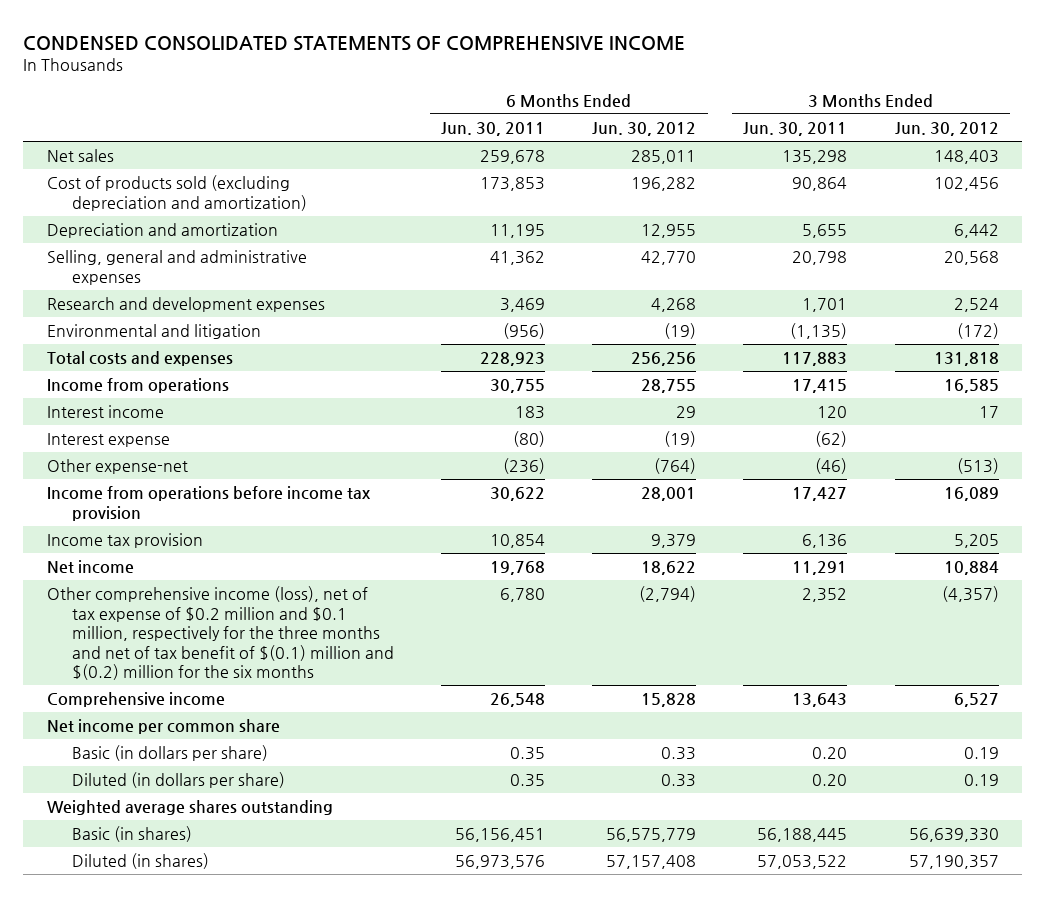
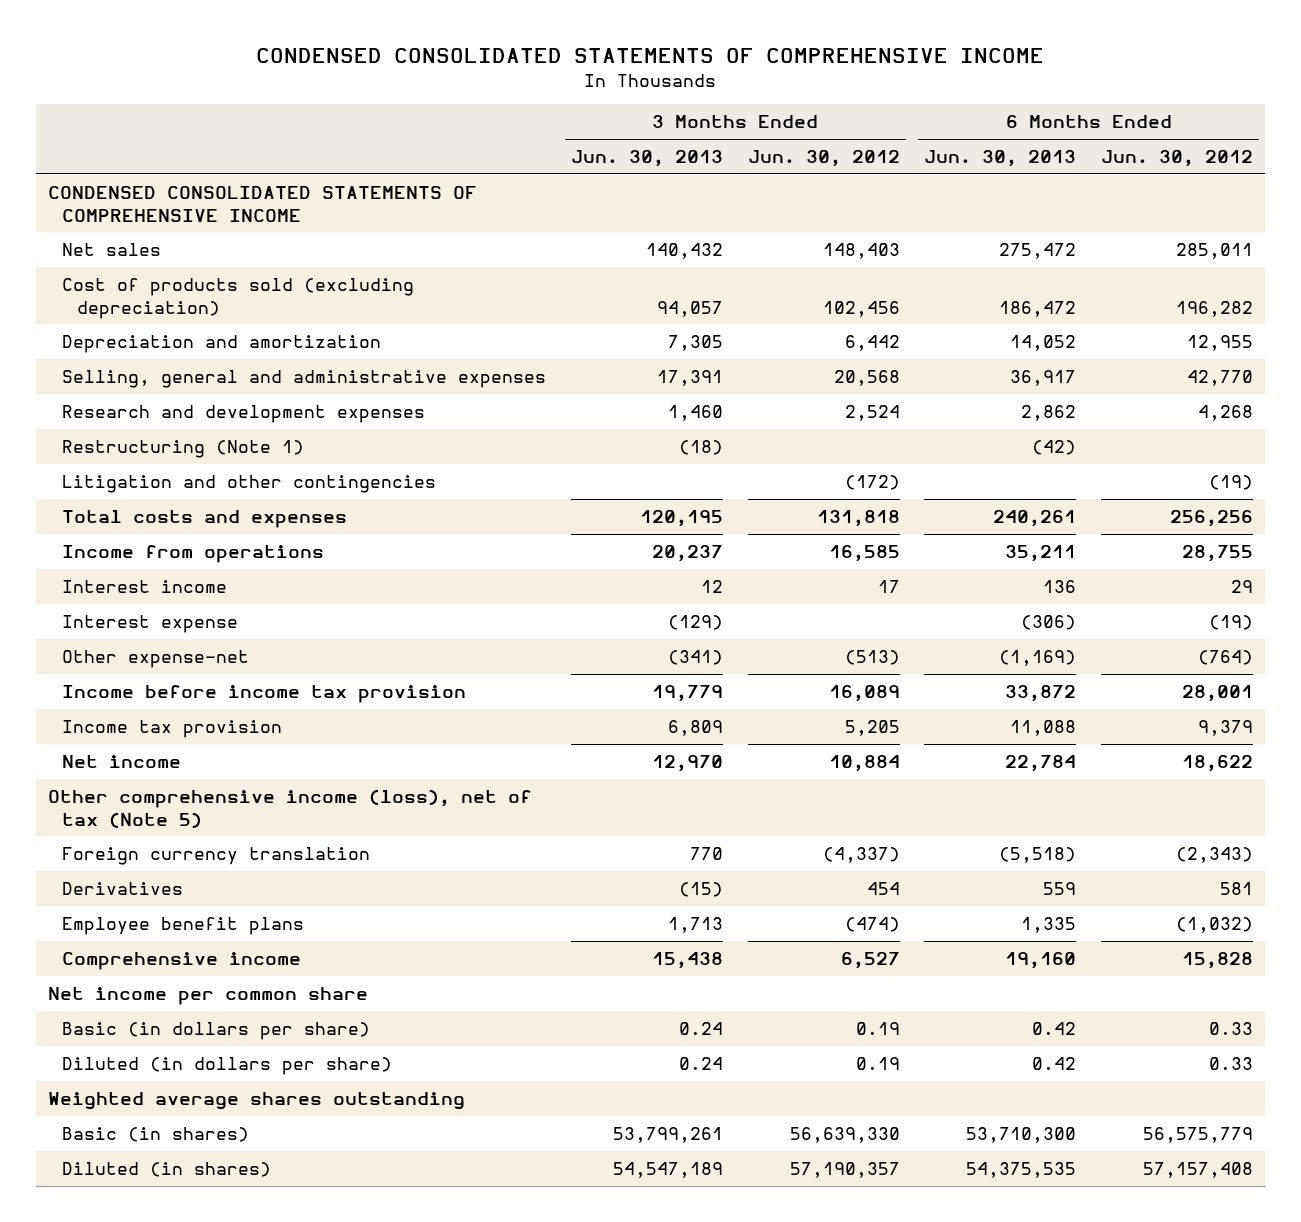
- | 6 Months Ended Jun. 30, 2011 | 6 Months Ended Jun. 30, 2012 | 3 Months Ended Jun. 30, 2011 | 3 Months Ended Jun. 30, 2012
+ | 3 Months Ended Jun. 30, 2013 | 3 Months Ended Jun. 30, 2012 | 6 Months Ended Jun. 30, 2013 | 6 Months Ended Jun. 30, 2012
+ CONDENSED CONSOLIDATED STATEMENTS OF COMPREHENSIVE INCOME
- Cost of products sold (excluding depreciation and amortization) | 173,853 | 196,282 | 90,864 | 102,456
+ Cost of products sold (excluding depreciation) | 94,057 | 102,456 | 186,472 | 196,282
- Environmental and litigation | (956) | (19) | (1,135) | (172)
+ Restructuring (Note 1) | (18) | | (42) |
+ Litigation and other contingencies | | (172) | | (19)
- Income from operations before income tax provision | 30,622 | 28,001 | 17,427 | 16,089
+ Income before income tax provision | 19,779 | 16,089 | 33,872 | 28,001
- Other comprehensive income (loss), net of tax expense of $0.2 million and $0.1 million, respectively for the three months and net of tax benefit of $(0.1) million and $(0.2) million for the six months | 6,780 | (2,794) | 2,352 | (4,357)
+ Other comprehensive income (loss), net of tax (Note 5)
+ Foreign currency translation | 770 | (4,337) | (5,518) | (2,343)
+ Derivatives | (15) | 454 | 559 | 581
+ Employee benefit plans | 1,713 | (474) | 1,335 | (1,032)

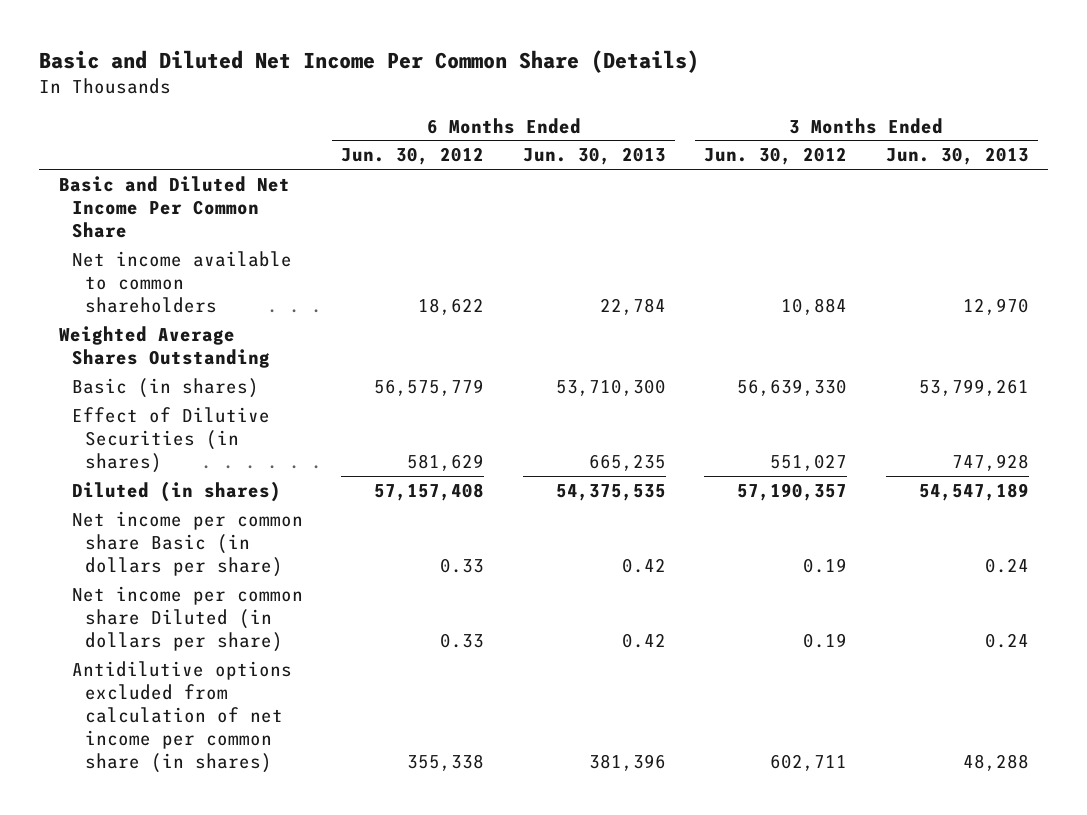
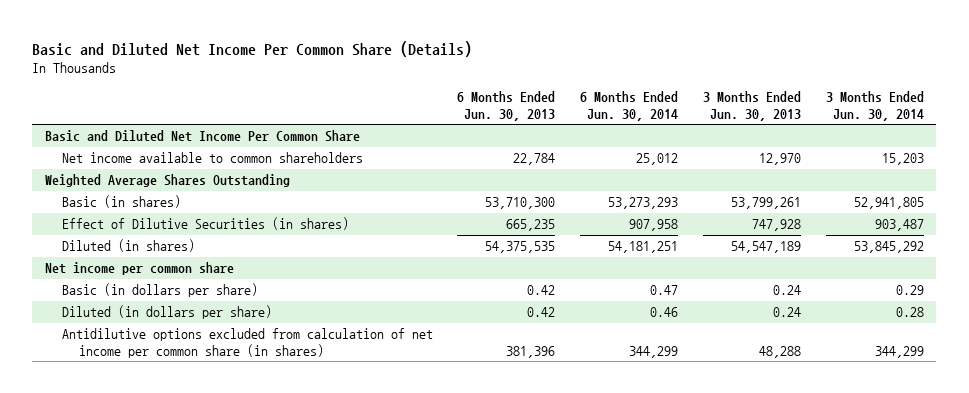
- | 6 Months Ended Jun. 30, 2012 | 6 Months Ended Jun. 30, 2013 | 3 Months Ended Jun. 30, 2012 | 3 Months Ended Jun. 30, 2013
+ | 6 Months Ended Jun. 30, 2013 | 6 Months Ended Jun. 30, 2014 | 3 Months Ended Jun. 30, 2013 | 3 Months Ended Jun. 30, 2014
- Net income per common share Basic (in dollars per share) | 0.33 | 0.42 | 0.19 | 0.24
- Net income per common share Diluted (in dollars per share) | 0.33 | 0.42 | 0.19 | 0.24
+ Net income per common share
+ Basic (in dollars per share) | 0.42 | 0.47 | 0.24 | 0.29
+ Diluted (in dollars per share) | 0.42 | 0.46 | 0.24 | 0.28

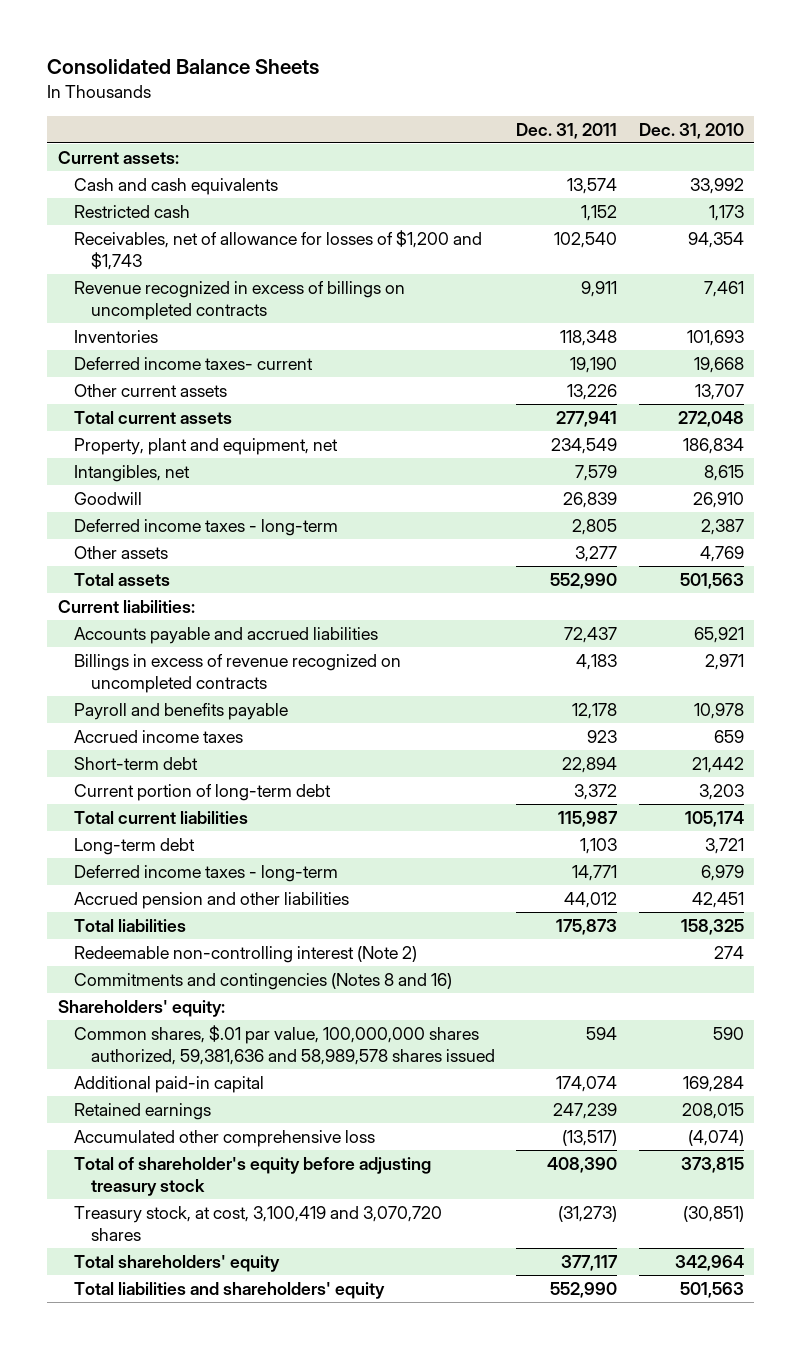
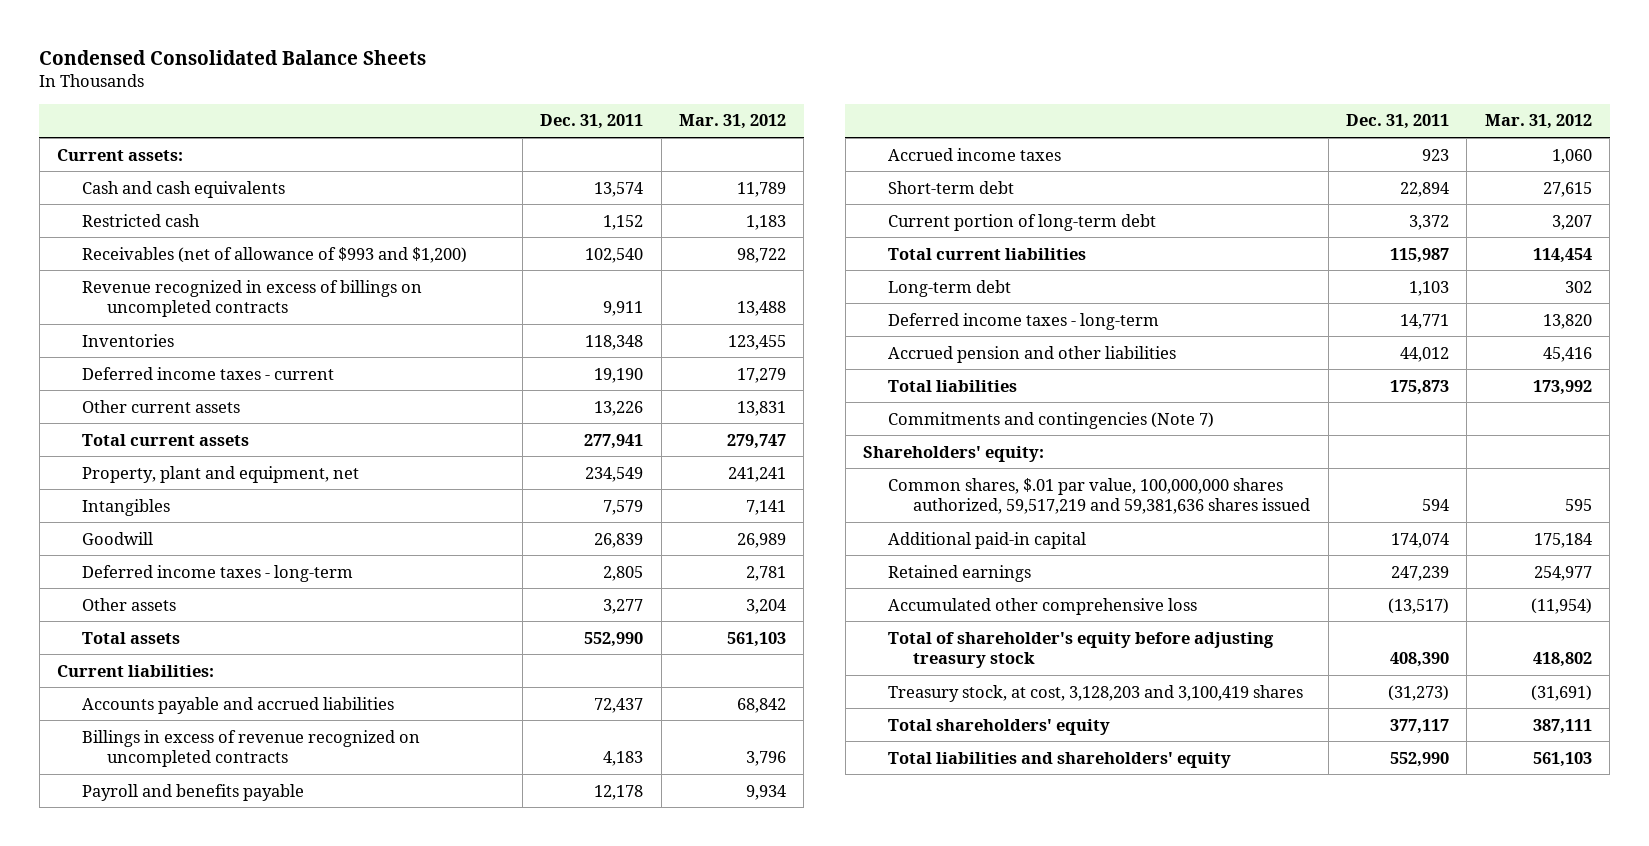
- Consolidated Balance Sheets
+ Condensed Consolidated Balance Sheets
- | Dec. 31, 2011 | Dec. 31, 2010
+ | Dec. 31, 2011 | Mar. 31, 2012
- Receivables, net of allowance for losses of $1,200 and $1,743 | 102,540 | 94,354
+ Receivables (net of allowance of $993 and $1,200) | 102,540 | 98,722
- Deferred income taxes- current | 19,190 | 19,668
+ Deferred income taxes - current | 19,190 | 17,279
- Intangibles, net | 7,579 | 8,615
+ Intangibles | 7,579 | 7,141
- Redeemable non-controlling interest (Note 2) | | 274
- Commitments and contingencies (Notes 8 and 16)
+ Commitments and contingencies (Note 7)
- Common shares, $.01 par value, 100,000,000 shares authorized, 59,381,636 and 58,989,578 shares issued | 594 | 590
+ Common shares, $.01 par value, 100,000,000 shares authorized, 59,517,219 and 59,381,636 shares issued | 594 | 595
- Treasury stock, at cost, 3,100,419 and 3,070,720 shares | (31,273) | (30,851)
+ Treasury stock, at cost, 3,128,203 and 3,100,419 shares | (31,273) | (31,691)

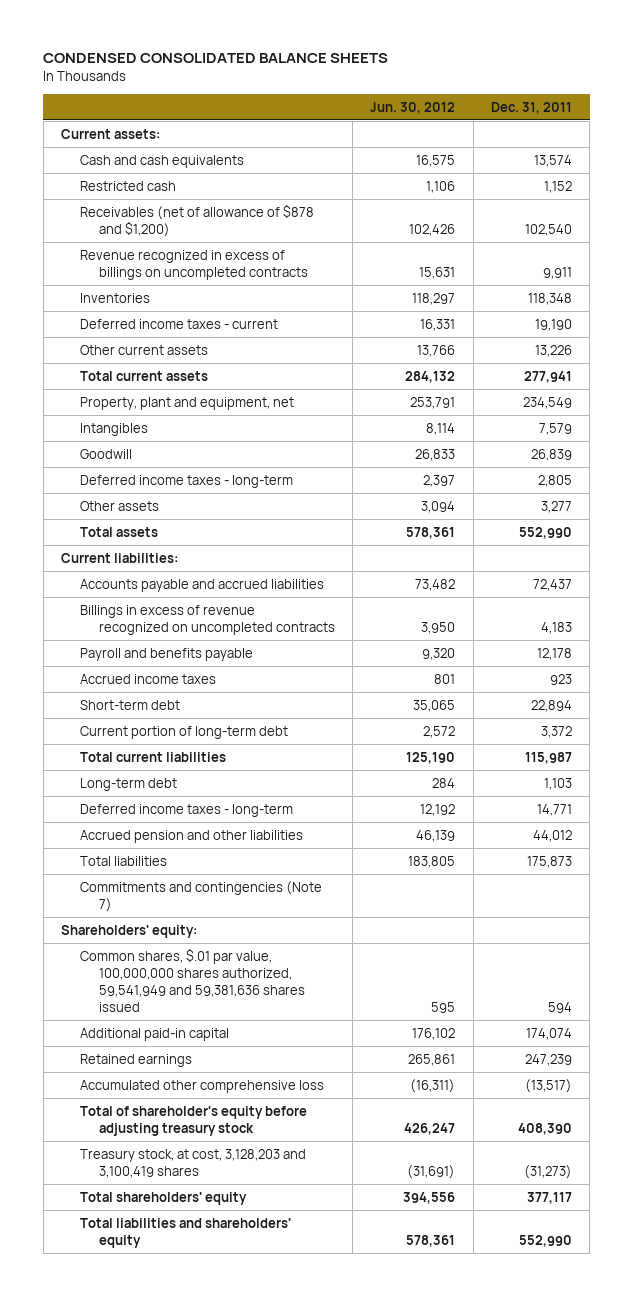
- Condensed Consolidated Balance Sheets
+ CONDENSED CONSOLIDATED BALANCE SHEETS
- | Dec. 31, 2011 | Mar. 31, 2012
+ | Jun. 30, 2012 | Dec. 31, 2011
- Receivables (net of allowance of $993 and $1,200) | 102,540 | 98,722
+ Receivables (net of allowance of $878 and $1,200) | 102,426 | 102,540
- Common shares, $.01 par value, 100,000,000 shares authorized, 59,517,219 and 59,381,636 shares issued | 594 | 595
+ Common shares, $.01 par value, 100,000,000 shares authorized, 59,541,949 and 59,381,636 shares issued | 595 | 594

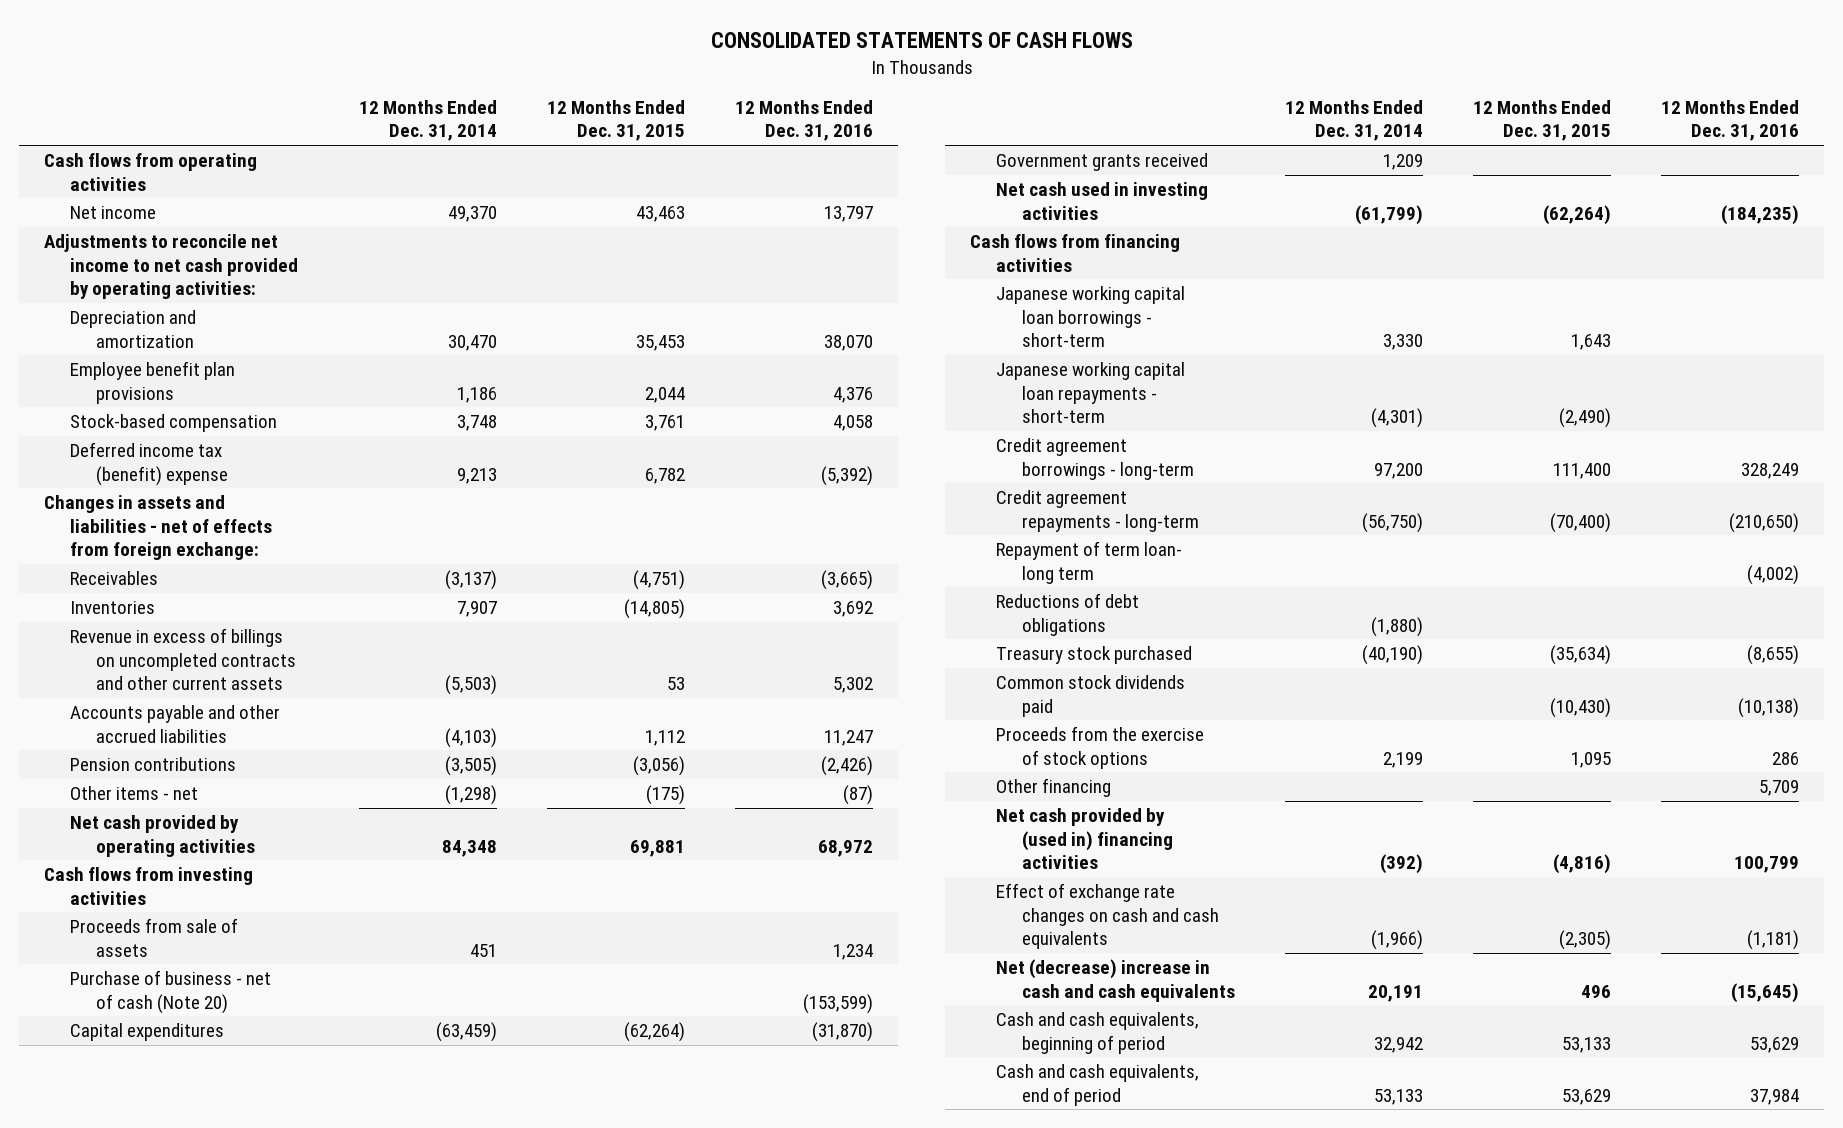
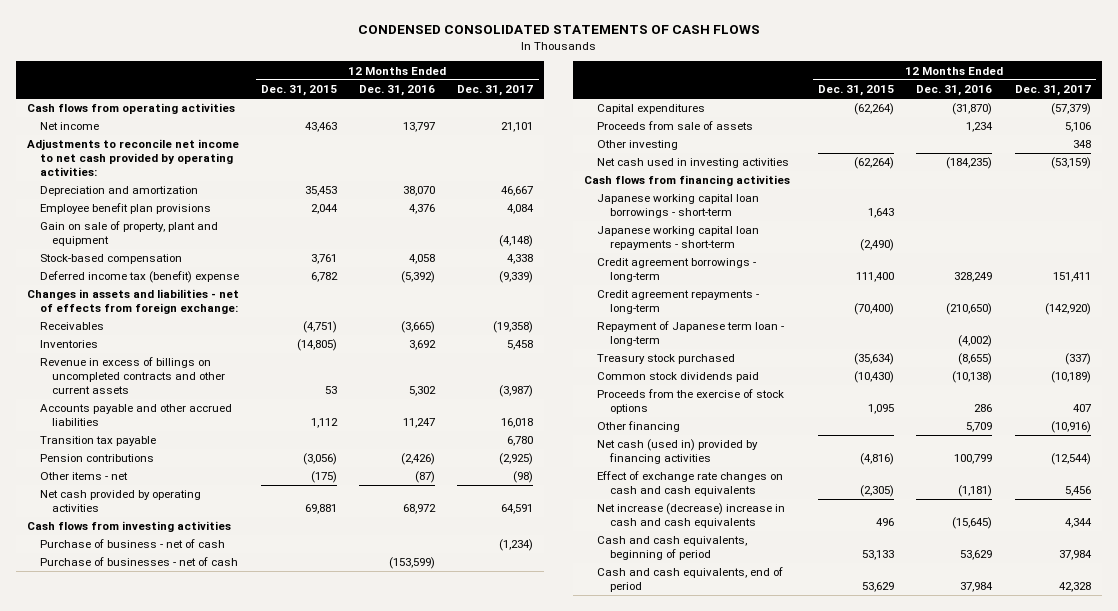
- CONSOLIDATED STATEMENTS OF CASH FLOWS
+ CONDENSED CONSOLIDATED STATEMENTS OF CASH FLOWS
- | 12 Months Ended Dec. 31, 2014 | 12 Months Ended Dec. 31, 2015 | 12 Months Ended Dec. 31, 2016
+ | 12 Months Ended Dec. 31, 2015 | 12 Months Ended Dec. 31, 2016 | 12 Months Ended Dec. 31, 2017
+ Gain on sale of property, plant and equipment | | | (4,148)
+ Transition tax payable | | | 6,780
- Purchase of business - net of cash (Note 20) | | | (153,599)
+ Purchase of business - net of cash | | | (1,234)
+ Purchase of businesses - net of cash | | (153,599) |
- Government grants received | 1,209 | |
moved down: Proceeds from sale of assets | | 1,234 | 5,106
+ Other investing | | | 348
- Repayment of term loan- long term | | | (4,002)
- Reductions of debt obligations | (1,880) | |
+ Repayment of Japanese term loan - long-term | | (4,002) |
- Net cash provided by (used in) financing activities | (392) | (4,816) | 100,799
+ Net cash (used in) provided by financing activities | (4,816) | 100,799 | (12,544)
- Net (decrease) increase in cash and cash equivalents | 20,191 | 496 | (15,645)
+ Net increase (decrease) increase in cash and cash equivalents | 496 | (15,645) | 4,344

